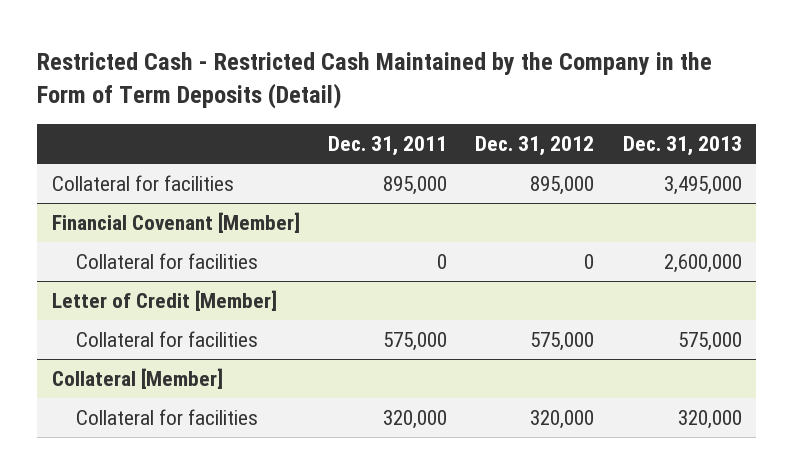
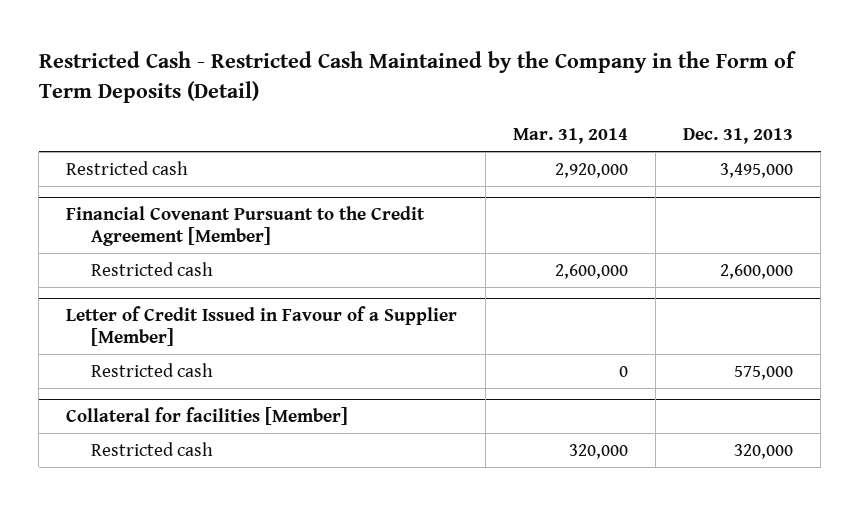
- | Dec. 31, 2011 | Dec. 31, 2012 | Dec. 31, 2013
+ | Mar. 31, 2014 | Dec. 31, 2013
- Collateral for facilities | 895,000 | 895,000 | 3,495,000
- Financial Covenant [Member]
- Collateral for facilities | 0 | 0 | 2,600,000
- Letter of Credit [Member]
- Collateral for facilities | 575,000 | 575,000 | 575,000
- Collateral [Member]
- Collateral for facilities | 320,000 | 320,000 | 320,000
+ Restricted cash | 2,920,000 | 3,495,000
+ Financial Covenant Pursuant to the Credit Agreement [Member]
+ Restricted cash | 2,600,000 | 2,600,000
+ Letter of Credit Issued in Favour of a Supplier [Member]
+ Restricted cash | 0 | 575,000
+ Collateral for facilities [Member]
+ Restricted cash | 320,000 | 320,000

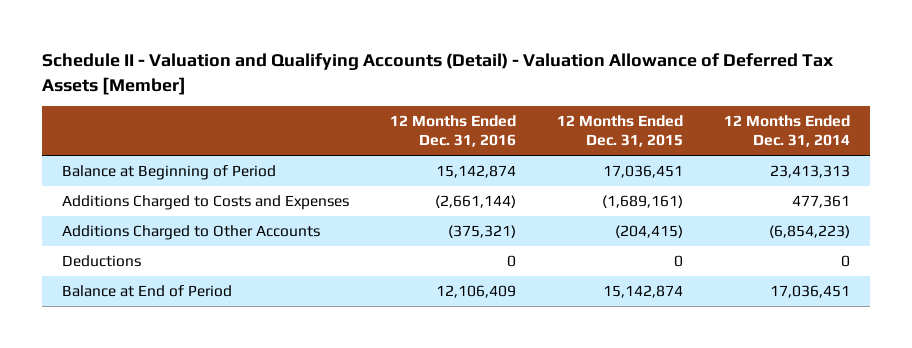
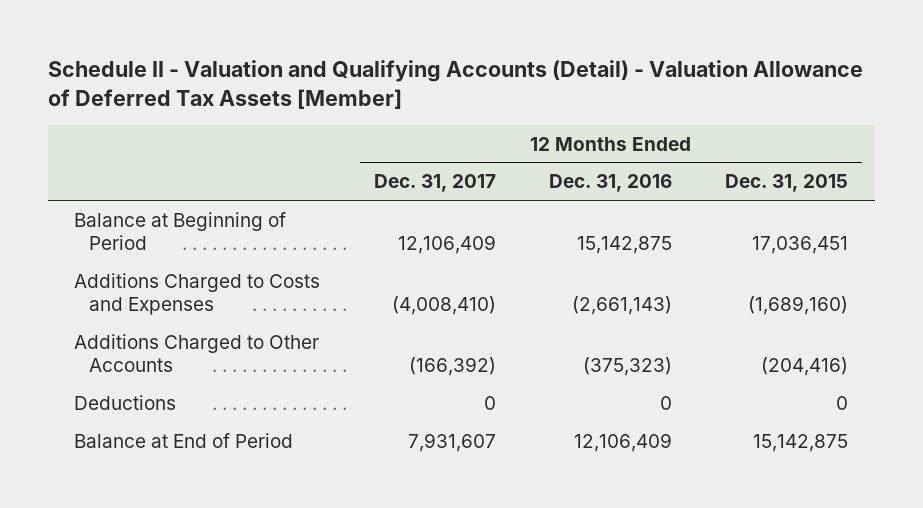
- | 12 Months Ended Dec. 31, 2016 | 12 Months Ended Dec. 31, 2015 | 12 Months Ended Dec. 31, 2014
+ | 12 Months Ended Dec. 31, 2017 | 12 Months Ended Dec. 31, 2016 | 12 Months Ended Dec. 31, 2015
- Balance at Beginning of Period | 15,142,874 | 17,036,451 | 23,413,313
- Additions Charged to Costs and Expenses | (2,661,144) | (1,689,161) | 477,361
- Additions Charged to Other Accounts | (375,321) | (204,415) | (6,854,223)
+ Balance at Beginning of Period | 12,106,409 | 15,142,875 | 17,036,451
+ Additions Charged to Costs and Expenses | (4,008,410) | (2,661,143) | (1,689,160)
+ Additions Charged to Other Accounts | (166,392) | (375,323) | (204,416)
- Balance at End of Period | 12,106,409 | 15,142,874 | 17,036,451
+ Balance at End of Period | 7,931,607 | 12,106,409 | 15,142,875

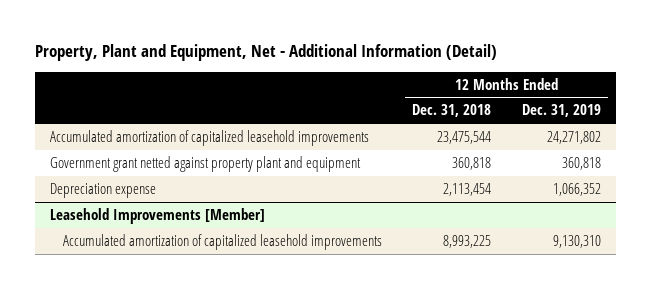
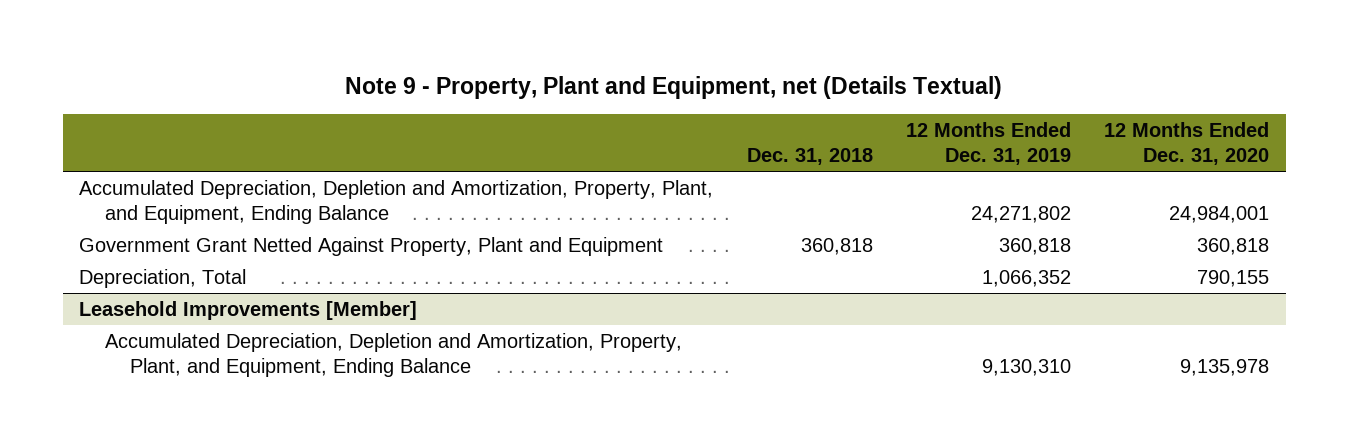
- Property, Plant and Equipment, Net - Additional Information (Detail)
+ Note 9 - Property, Plant and Equipment, net (Details Textual)
- | 12 Months Ended Dec. 31, 2018 | 12 Months Ended Dec. 31, 2019
+ | Dec. 31, 2018 | 12 Months Ended Dec. 31, 2019 | 12 Months Ended Dec. 31, 2020
- Accumulated amortization of capitalized leasehold improvements | 23,475,544 | 24,271,802
- Government grant netted against property plant and equipment | 360,818 | 360,818
- Depreciation expense | 2,113,454 | 1,066,352
+ Accumulated Depreciation, Depletion and Amortization, Property, Plant, and Equipment, Ending Balance | | 24,271,802 | 24,984,001
+ Government Grant Netted Against Property, Plant and Equipment | 360,818 | 360,818 | 360,818
+ Depreciation, Total | | 1,066,352 | 790,155
@ Leasehold Improvements [Member]
- Accumulated amortization of capitalized leasehold improvements | 8,993,225 | 9,130,310
+ Accumulated Depreciation, Depletion and Amortization, Property, Plant, and Equipment, Ending Balance | | 9,130,310 | 9,135,978

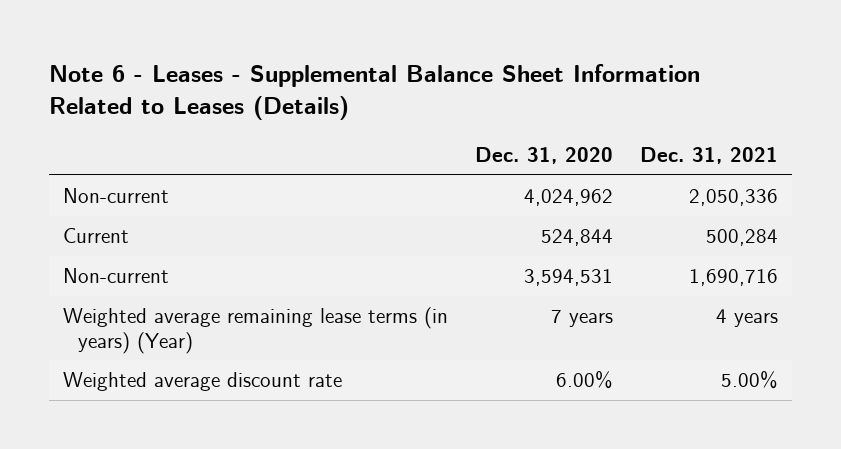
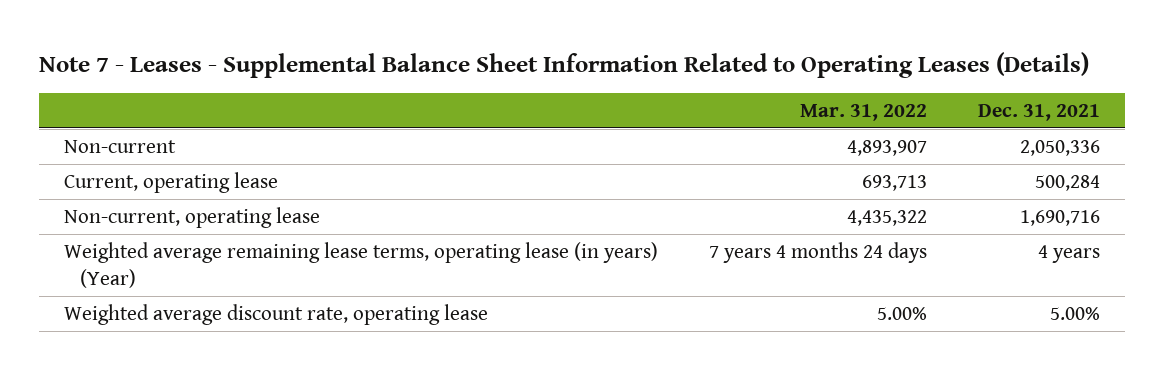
- Note 6 - Leases - Supplemental Balance Sheet Information Related to Leases (Details)
+ Note 7 - Leases - Supplemental Balance Sheet Information Related to Operating Leases (Details)
- | Dec. 31, 2020 | Dec. 31, 2021
+ | Mar. 31, 2022 | Dec. 31, 2021
- Current | 524,844 | 500,284
- Non-current | 3,594,531 | 1,690,716
- Weighted average remaining lease terms (in years) (Year) | 7 years | 4 years
- Weighted average discount rate | 6.00% | 5.00%
+ Current, operating lease | 693,713 | 500,284
+ Non-current, operating lease | 4,435,322 | 1,690,716
+ Weighted average remaining lease terms, operating lease (in years) (Year) | 7 years 4 months 24 days | 4 years
+ Weighted average discount rate, operating lease | 5.00% | 5.00%

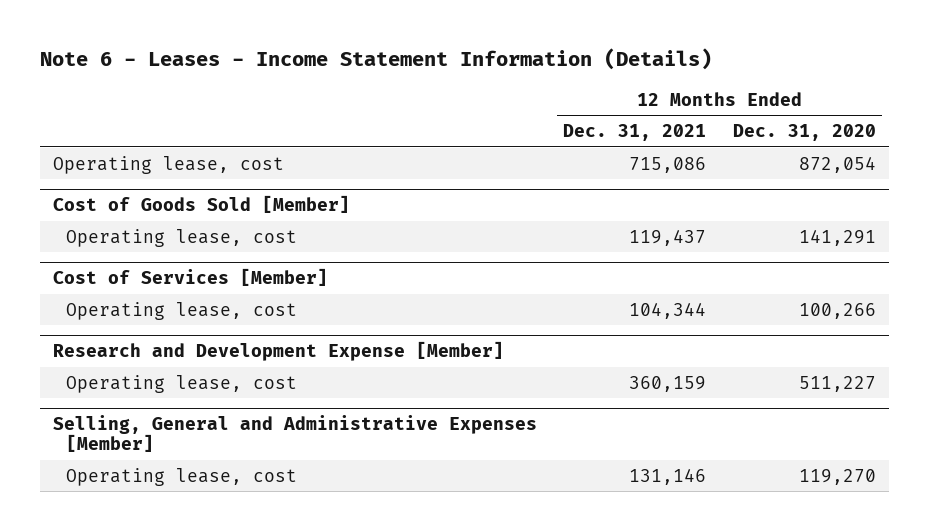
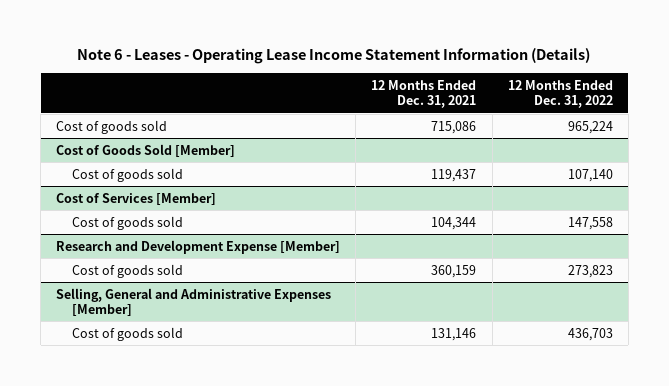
- Note 6 - Leases - Income Statement Information (Details)
+ Note 6 - Leases - Operating Lease Income Statement Information (Details)
- | 12 Months Ended Dec. 31, 2021 | 12 Months Ended Dec. 31, 2020
+ | 12 Months Ended Dec. 31, 2021 | 12 Months Ended Dec. 31, 2022
- Operating lease, cost | 715,086 | 872,054
+ Cost of goods sold | 715,086 | 965,224
@ Cost of Goods Sold [Member]
- Operating lease, cost | 119,437 | 141,291
+ Cost of goods sold | 119,437 | 107,140
@ Cost of Services [Member]
- Operating lease, cost | 104,344 | 100,266
+ Cost of goods sold | 104,344 | 147,558
@ Research and Development Expense [Member]
- Operating lease, cost | 360,159 | 511,227
+ Cost of goods sold | 360,159 | 273,823
@ Selling, General and Administrative Expenses [Member]
- Operating lease, cost | 131,146 | 119,270
+ Cost of goods sold | 131,146 | 436,703

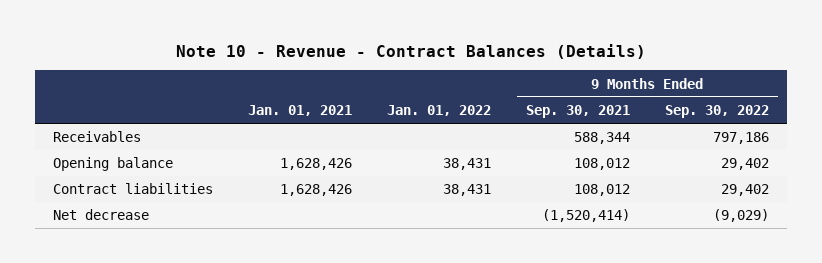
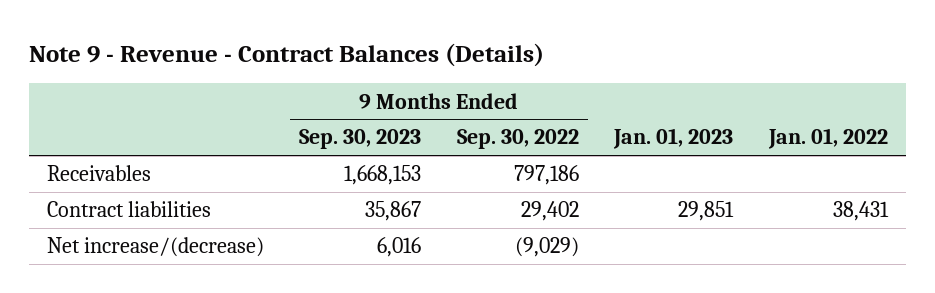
- Note 10 - Revenue - Contract Balances (Details)
+ Note 9 - Revenue - Contract Balances (Details)
- | Jan. 01, 2021 | Jan. 01, 2022 | 9 Months Ended Sep. 30, 2021 | 9 Months Ended Sep. 30, 2022
+ | 9 Months Ended Sep. 30, 2023 | 9 Months Ended Sep. 30, 2022 | Jan. 01, 2023 | Jan. 01, 2022
- Opening balance | 1,628,426 | 38,431 | 108,012 | 29,402
- Net decrease | | | (1,520,414) | (9,029)
+ Net increase/(decrease) | 6,016 | (9,029) | |

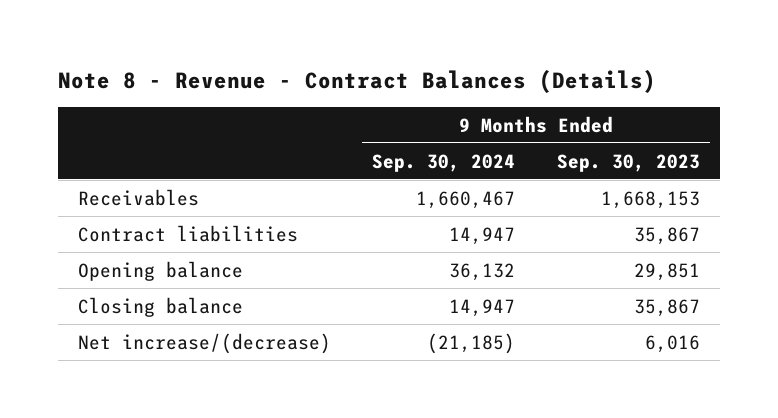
- Note 9 - Revenue - Contract Balances (Details)
+ Note 8 - Revenue - Contract Balances (Details)
- | 9 Months Ended Sep. 30, 2023 | 9 Months Ended Sep. 30, 2022 | Jan. 01, 2023 | Jan. 01, 2022
+ | 9 Months Ended Sep. 30, 2024 | 9 Months Ended Sep. 30, 2023
+ Opening balance | 36,132 | 29,851
+ Closing balance | 14,947 | 35,867

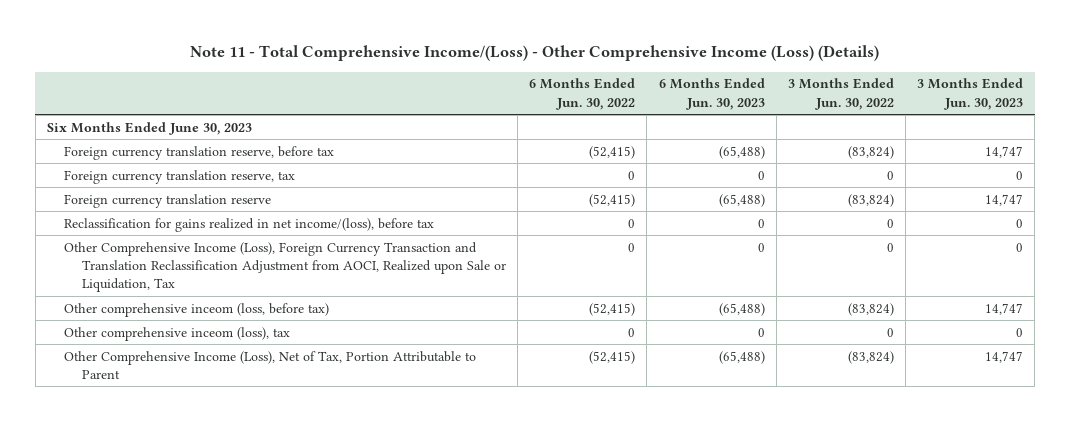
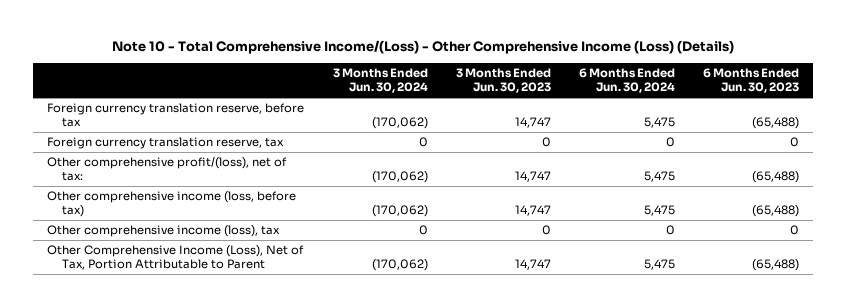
- Note 11 - Total Comprehensive Income/(Loss) - Other Comprehensive Income (Loss) (Details)
+ Note 10 - Total Comprehensive Income/(Loss) - Other Comprehensive Income (Loss) (Details)
- | 6 Months Ended Jun. 30, 2022 | 6 Months Ended Jun. 30, 2023 | 3 Months Ended Jun. 30, 2022 | 3 Months Ended Jun. 30, 2023
+ | 3 Months Ended Jun. 30, 2024 | 3 Months Ended Jun. 30, 2023 | 6 Months Ended Jun. 30, 2024 | 6 Months Ended Jun. 30, 2023
- Six Months Ended June 30, 2023
- Foreign currency translation reserve | (52,415) | (65,488) | (83,824) | 14,747
- Reclassification for gains realized in net income/(loss), before tax | 0 | 0 | 0 | 0
- Other Comprehensive Income (Loss), Foreign Currency Transaction and Translation Reclassification Adjustment from AOCI, Realized upon Sale or Liquidation, Tax | 0 | 0 | 0 | 0
- Other comprehensive inceom (loss, before tax) | (52,415) | (65,488) | (83,824) | 14,747
- Other comprehensive inceom (loss), tax | 0 | 0 | 0 | 0
+ Other comprehensive profit/(loss), net of tax: | (170,062) | 14,747 | 5,475 | (65,488)
+ Other comprehensive income (loss, before tax) | (170,062) | 14,747 | 5,475 | (65,488)
+ Other comprehensive income (loss), tax | 0 | 0 | 0 | 0

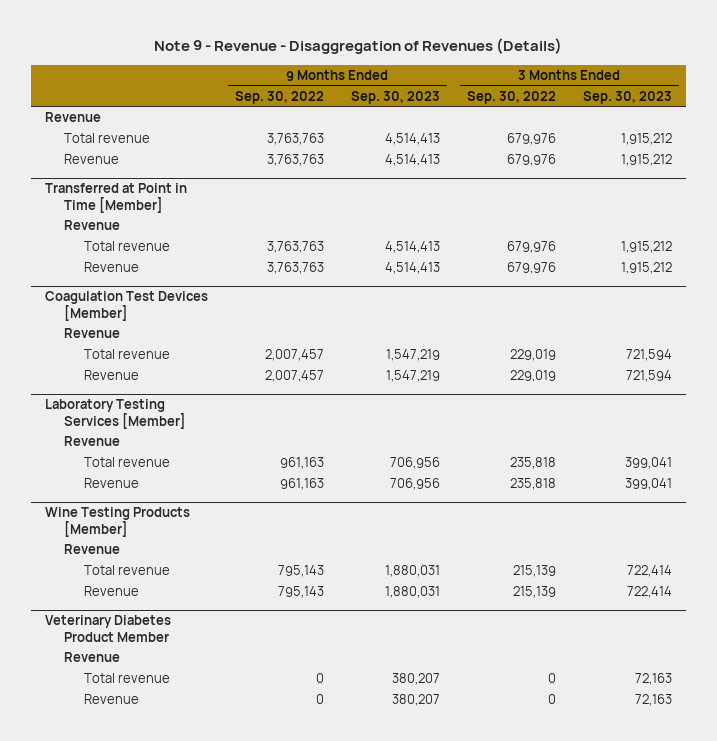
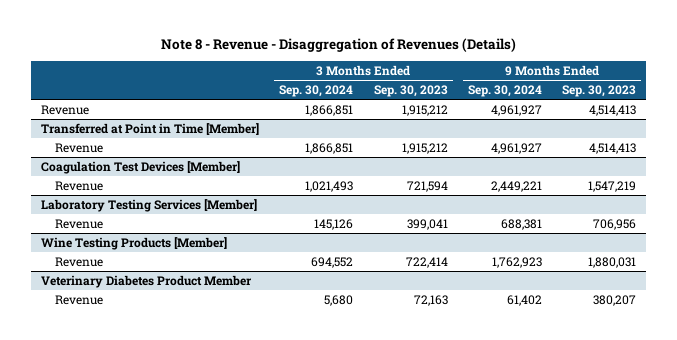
- Note 9 - Revenue - Disaggregation of Revenues (Details)
+ Note 8 - Revenue - Disaggregation of Revenues (Details)
- | 9 Months Ended Sep. 30, 2022 | 9 Months Ended Sep. 30, 2023 | 3 Months Ended Sep. 30, 2022 | 3 Months Ended Sep. 30, 2023
+ | 3 Months Ended Sep. 30, 2024 | 3 Months Ended Sep. 30, 2023 | 9 Months Ended Sep. 30, 2024 | 9 Months Ended Sep. 30, 2023
- Revenue
- Total revenue | 3,763,763 | 4,514,413 | 679,976 | 1,915,212
@ Transferred at Point in Time [Member]
- Revenue
- Total revenue | 3,763,763 | 4,514,413 | 679,976 | 1,915,212
@ Coagulation Test Devices [Member]
- Revenue
- Total revenue | 2,007,457 | 1,547,219 | 229,019 | 721,594
@ Laboratory Testing Services [Member]
- Revenue
- Total revenue | 961,163 | 706,956 | 235,818 | 399,041
@ Wine Testing Products [Member]
- Revenue
- Total revenue | 795,143 | 1,880,031 | 215,139 | 722,414
@ Veterinary Diabetes Product Member
- Revenue
- Total revenue | 0 | 380,207 | 0 | 72,163

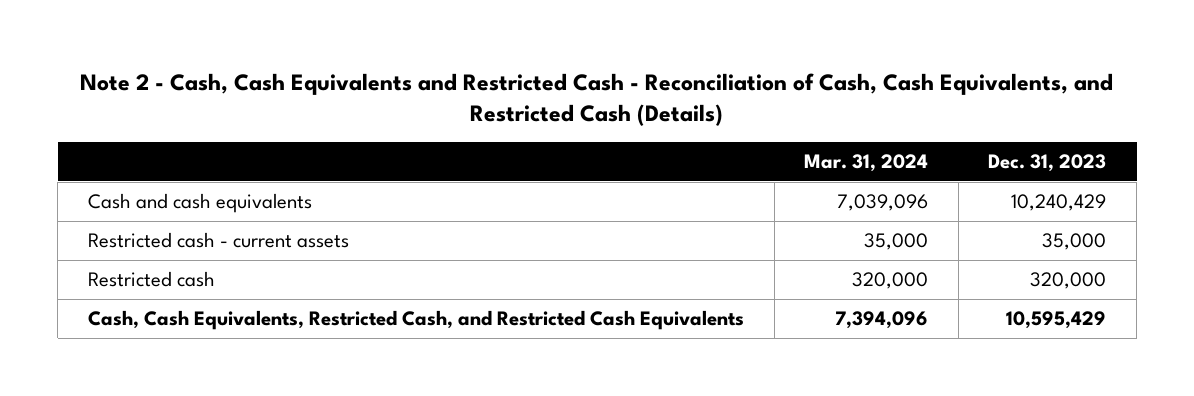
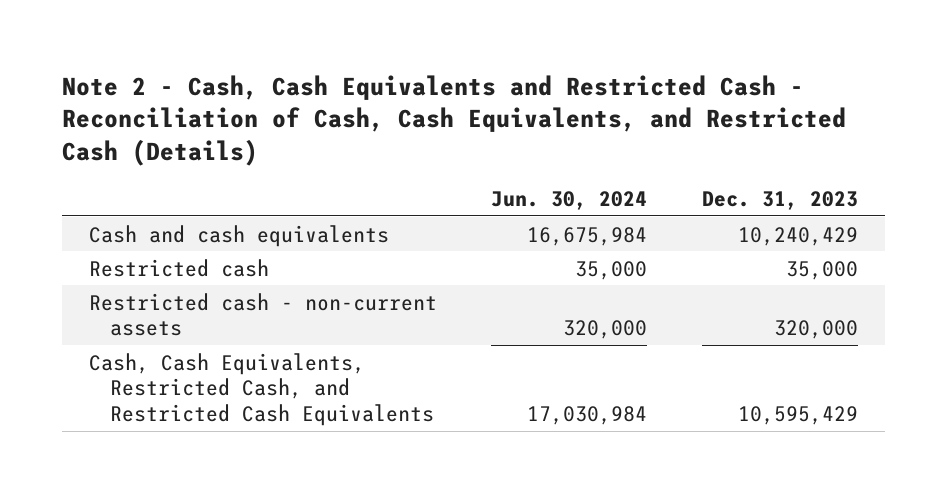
- | Mar. 31, 2024 | Dec. 31, 2023
+ | Jun. 30, 2024 | Dec. 31, 2023
- Restricted cash - current assets | 35,000 | 35,000
- Restricted cash | 320,000 | 320,000
+ Restricted cash | 35,000 | 35,000
+ Restricted cash - non-current assets | 320,000 | 320,000

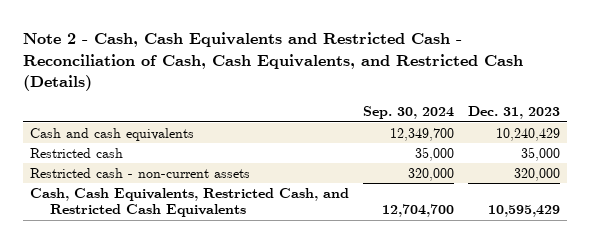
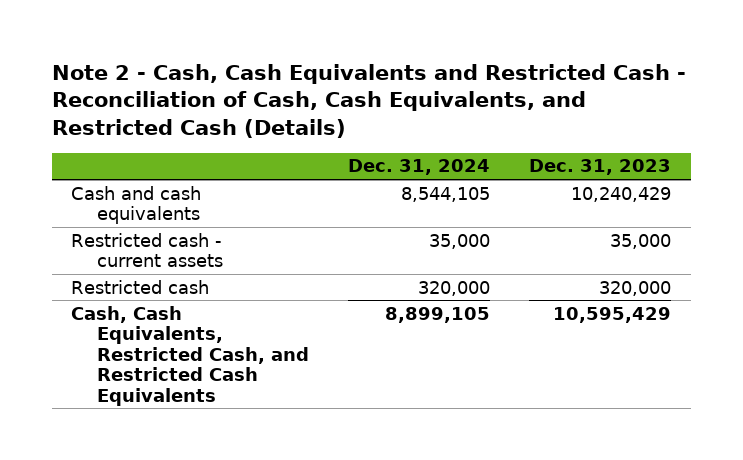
- | Sep. 30, 2024 | Dec. 31, 2023
+ | Dec. 31, 2024 | Dec. 31, 2023
- Restricted cash | 35,000 | 35,000
- Restricted cash - non-current assets | 320,000 | 320,000
+ Restricted cash - current assets | 35,000 | 35,000
+ Restricted cash | 320,000 | 320,000

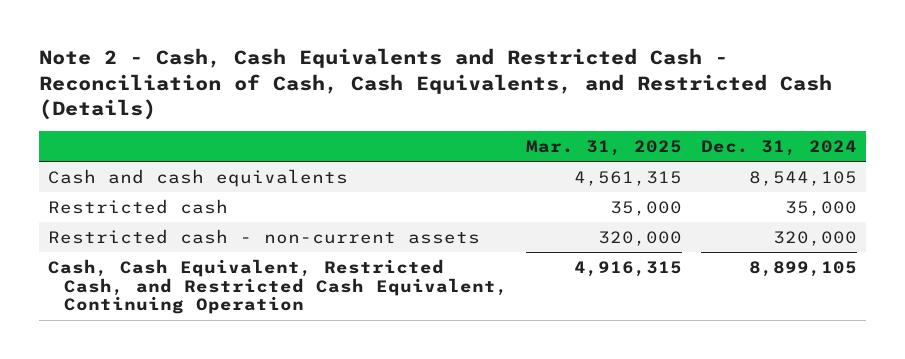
- | Dec. 31, 2024 | Dec. 31, 2023
+ | Mar. 31, 2025 | Dec. 31, 2024
- Restricted cash - current assets | 35,000 | 35,000
- Restricted cash | 320,000 | 320,000
- Cash, Cash Equivalents, Restricted Cash, and Restricted Cash Equivalents | 8,899,105 | 10,595,429
+ Restricted cash | 35,000 | 35,000
+ Restricted cash - non-current assets | 320,000 | 320,000
+ Cash, Cash Equivalent, Restricted Cash, and Restricted Cash Equivalent, Continuing Operation | 4,916,315 | 8,899,105

